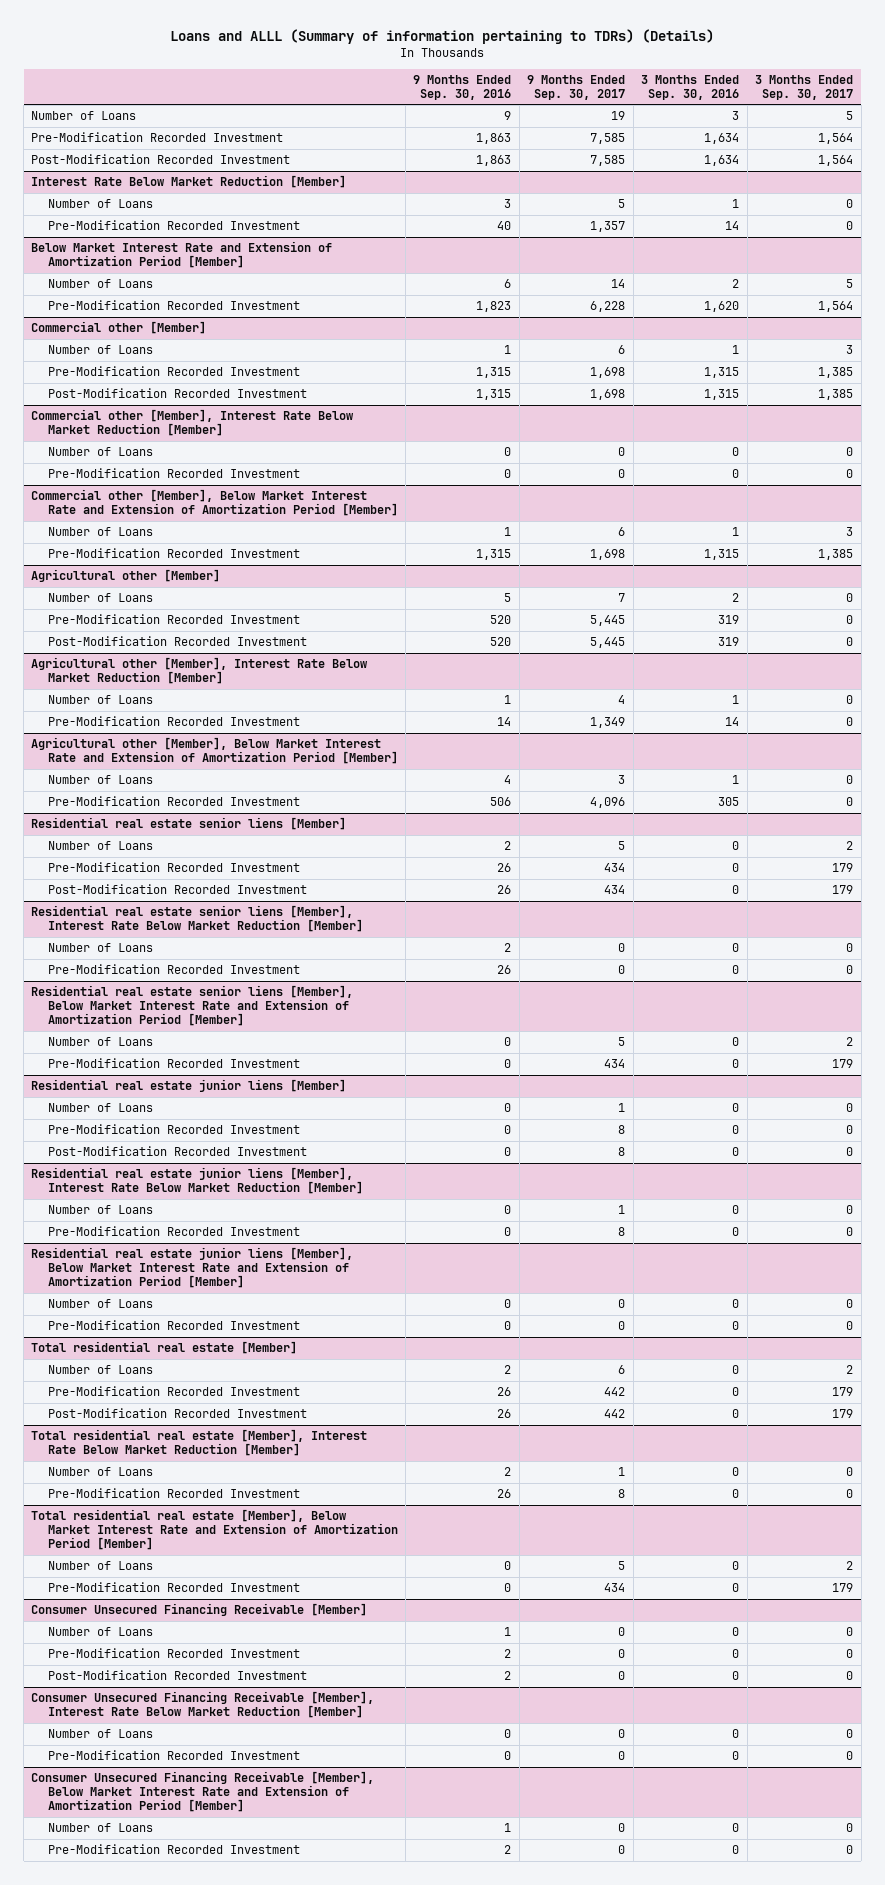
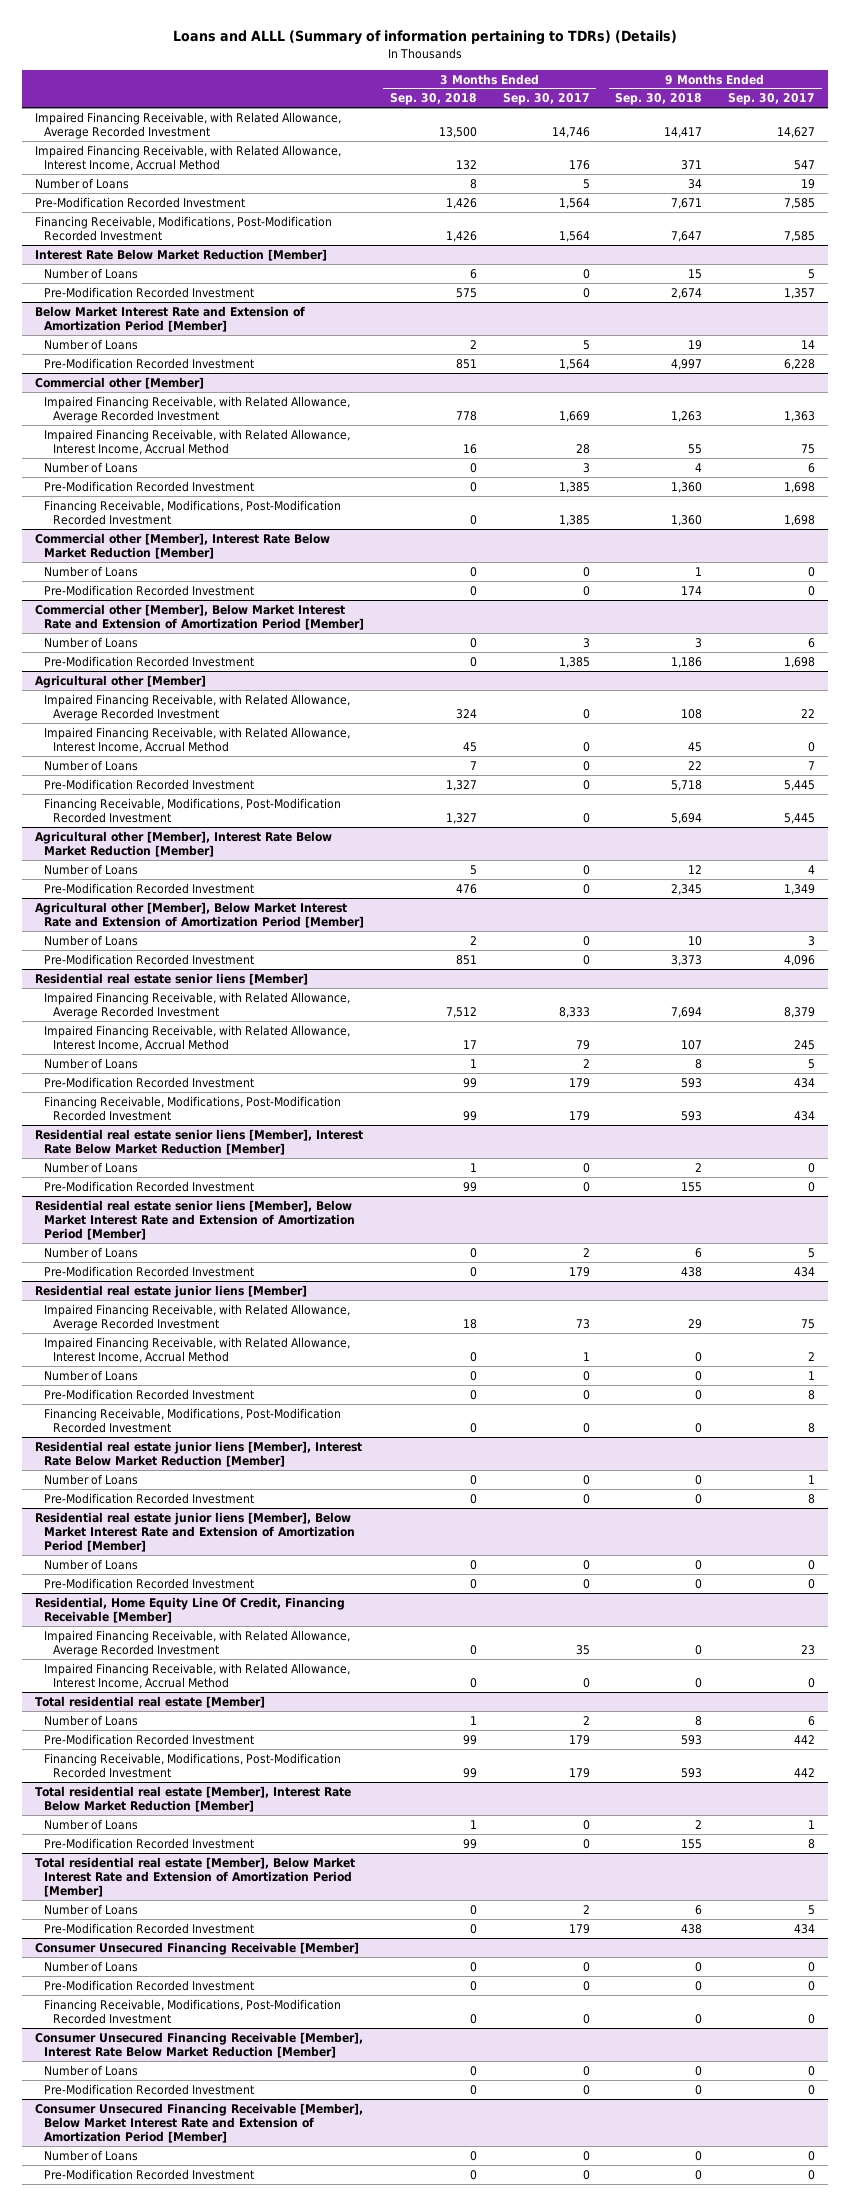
- | 9 Months Ended Sep. 30, 2016 | 9 Months Ended Sep. 30, 2017 | 3 Months Ended Sep. 30, 2016 | 3 Months Ended Sep. 30, 2017
+ | 3 Months Ended Sep. 30, 2018 | 3 Months Ended Sep. 30, 2017 | 9 Months Ended Sep. 30, 2018 | 9 Months Ended Sep. 30, 2017
+ Impaired Financing Receivable, with Related Allowance, Average Recorded Investment | 13,500 | 14,746 | 14,417 | 14,627
+ Impaired Financing Receivable, with Related Allowance, Interest Income, Accrual Method | 132 | 176 | 371 | 547
- Post-Modification Recorded Investment | 1,863 | 7,585 | 1,634 | 1,564
+ Financing Receivable, Modifications, Post-Modification Recorded Investment | 1,426 | 1,564 | 7,647 | 7,585
@ Commercial other [Member]
+ Impaired Financing Receivable, with Related Allowance, Average Recorded Investment | 778 | 1,669 | 1,263 | 1,363
+ Impaired Financing Receivable, with Related Allowance, Interest Income, Accrual Method | 16 | 28 | 55 | 75
- Post-Modification Recorded Investment | 1,315 | 1,698 | 1,315 | 1,385
+ Financing Receivable, Modifications, Post-Modification Recorded Investment | 0 | 1,385 | 1,360 | 1,698
@ Agricultural other [Member]
+ Impaired Financing Receivable, with Related Allowance, Average Recorded Investment | 324 | 0 | 108 | 22
+ Impaired Financing Receivable, with Related Allowance, Interest Income, Accrual Method | 45 | 0 | 45 | 0
- Post-Modification Recorded Investment | 520 | 5,445 | 319 | 0
+ Financing Receivable, Modifications, Post-Modification Recorded Investment | 1,327 | 0 | 5,694 | 5,445
@ Residential real estate senior liens [Member]
+ Impaired Financing Receivable, with Related Allowance, Average Recorded Investment | 7,512 | 8,333 | 7,694 | 8,379
+ Impaired Financing Receivable, with Related Allowance, Interest Income, Accrual Method | 17 | 79 | 107 | 245
- Post-Modification Recorded Investment | 26 | 434 | 0 | 179
+ Financing Receivable, Modifications, Post-Modification Recorded Investment | 99 | 179 | 593 | 434
@ Residential real estate junior liens [Member]
+ Impaired Financing Receivable, with Related Allowance, Average Recorded Investment | 18 | 73 | 29 | 75
+ Impaired Financing Receivable, with Related Allowance, Interest Income, Accrual Method | 0 | 1 | 0 | 2
- Post-Modification Recorded Investment | 0 | 8 | 0 | 0
+ Financing Receivable, Modifications, Post-Modification Recorded Investment | 0 | 0 | 0 | 8
+ Residential, Home Equity Line Of Credit, Financing Receivable [Member]
+ Impaired Financing Receivable, with Related Allowance, Average Recorded Investment | 0 | 35 | 0 | 23
+ Impaired Financing Receivable, with Related Allowance, Interest Income, Accrual Method | 0 | 0 | 0 | 0
@ Total residential real estate [Member]
- Post-Modification Recorded Investment | 26 | 442 | 0 | 179
+ Financing Receivable, Modifications, Post-Modification Recorded Investment | 99 | 179 | 593 | 442
@ Consumer Unsecured Financing Receivable [Member]
- Post-Modification Recorded Investment | 2 | 0 | 0 | 0
+ Financing Receivable, Modifications, Post-Modification Recorded Investment | 0 | 0 | 0 | 0

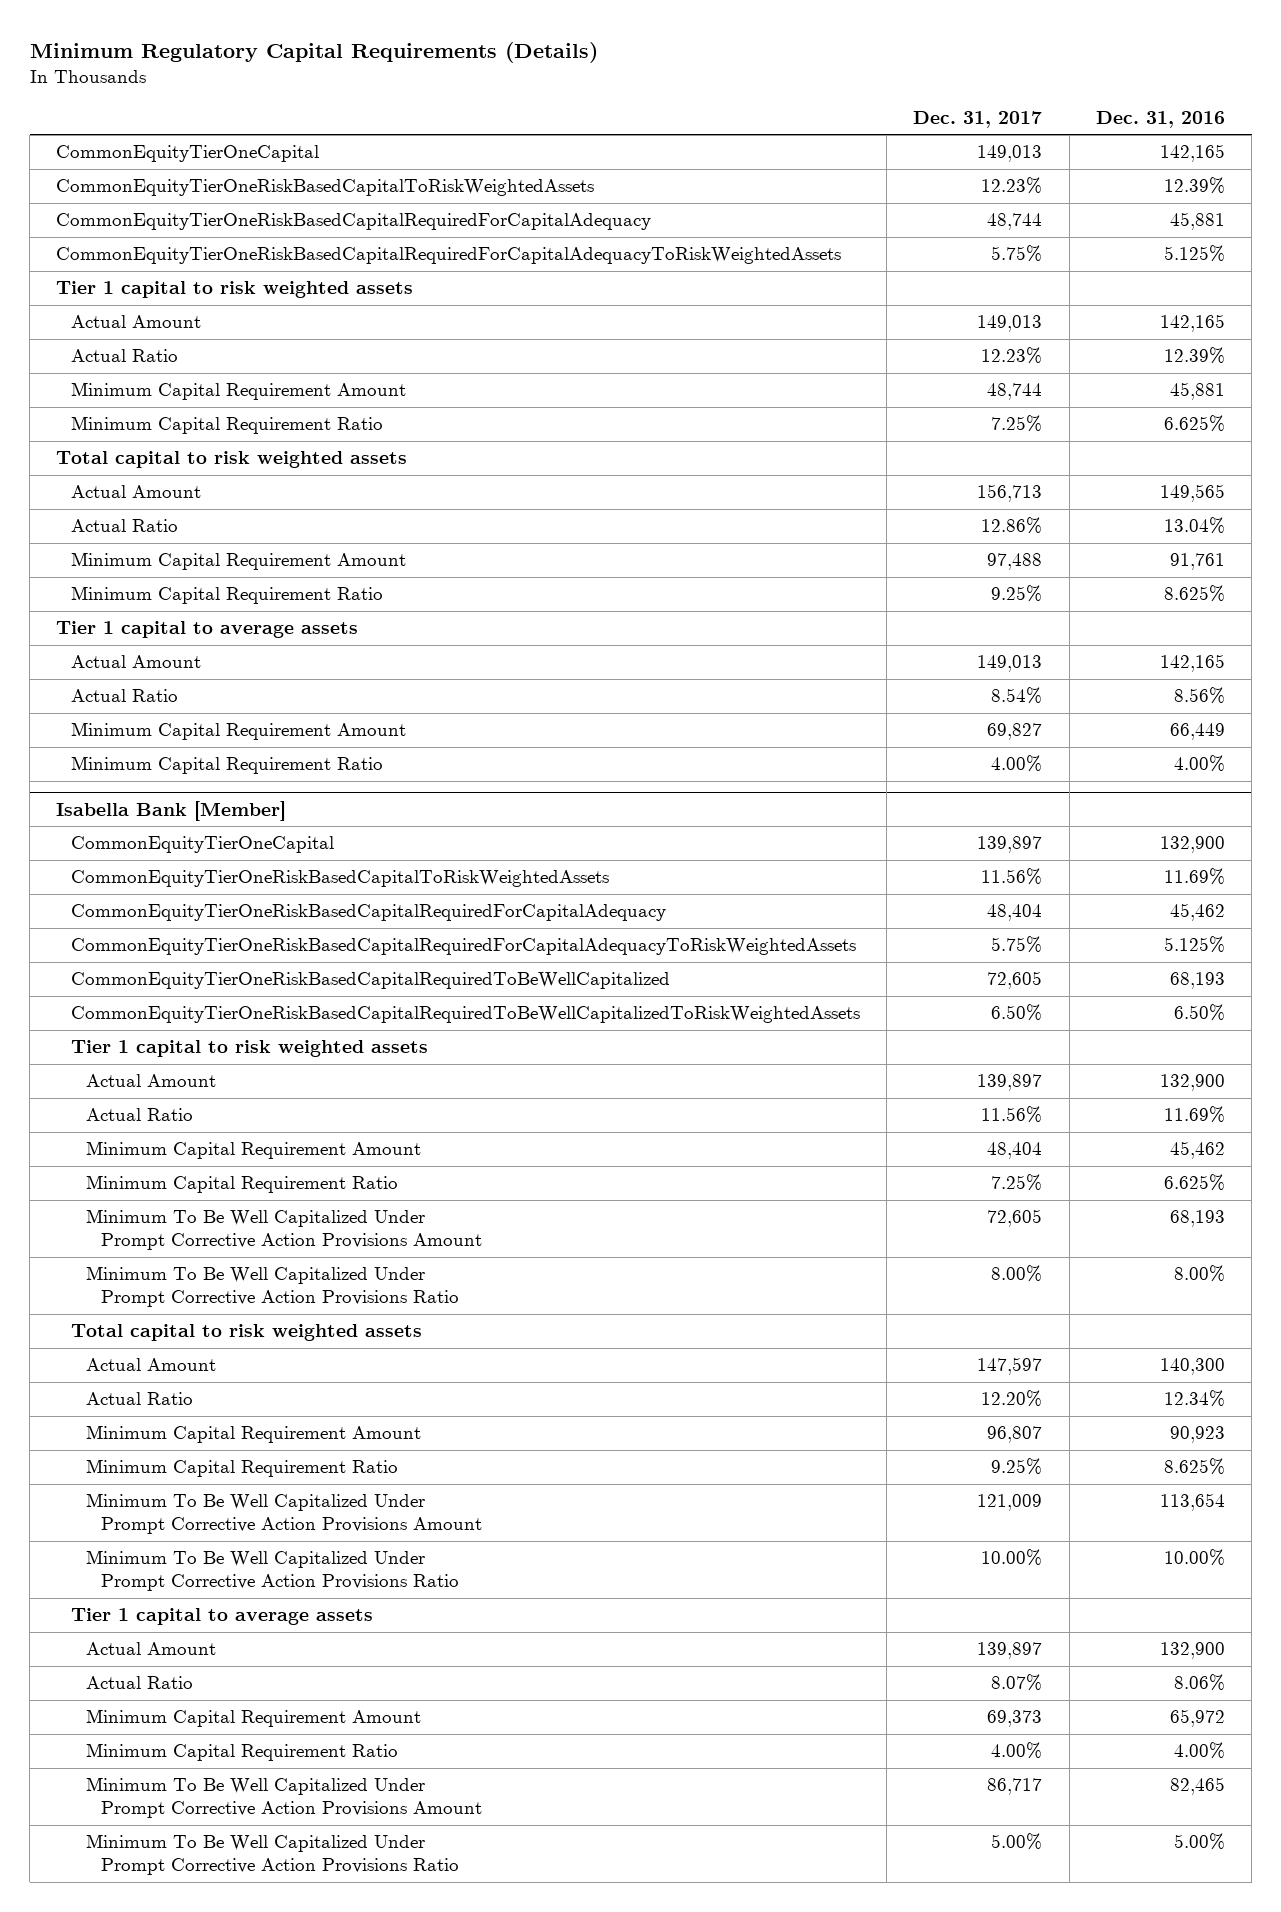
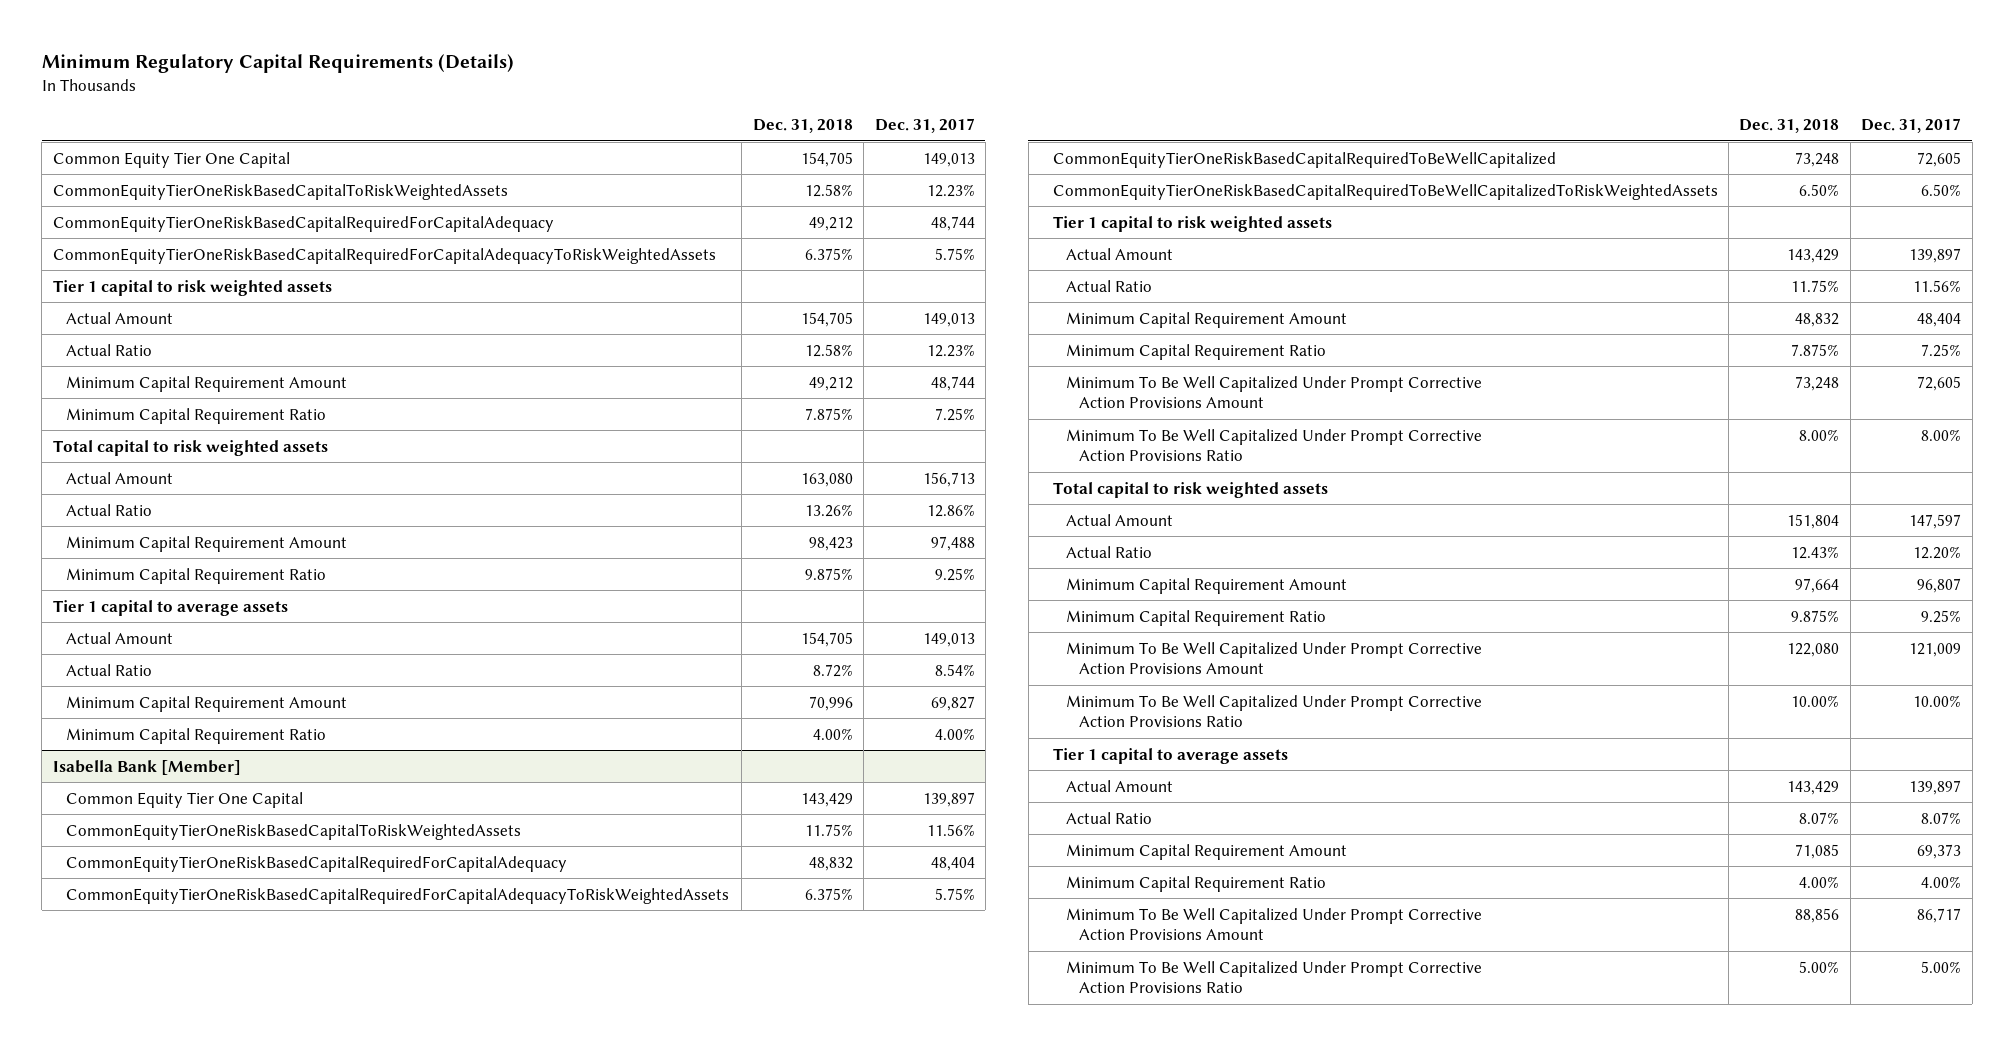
- | Dec. 31, 2017 | Dec. 31, 2016
+ | Dec. 31, 2018 | Dec. 31, 2017
- CommonEquityTierOneCapital | 149,013 | 142,165
+ Common Equity Tier One Capital | 154,705 | 149,013
@ Isabella Bank [Member]
- CommonEquityTierOneCapital | 139,897 | 132,900
+ Common Equity Tier One Capital | 143,429 | 139,897

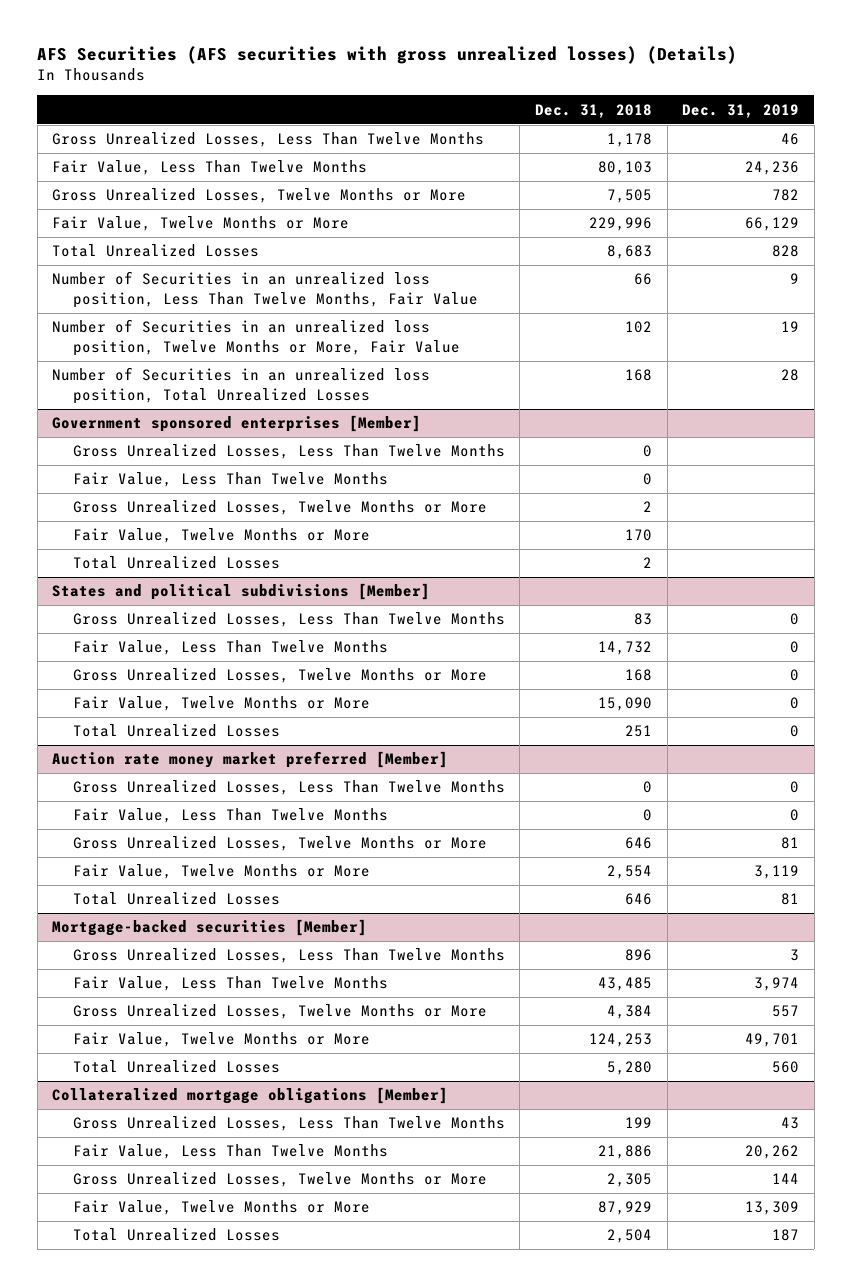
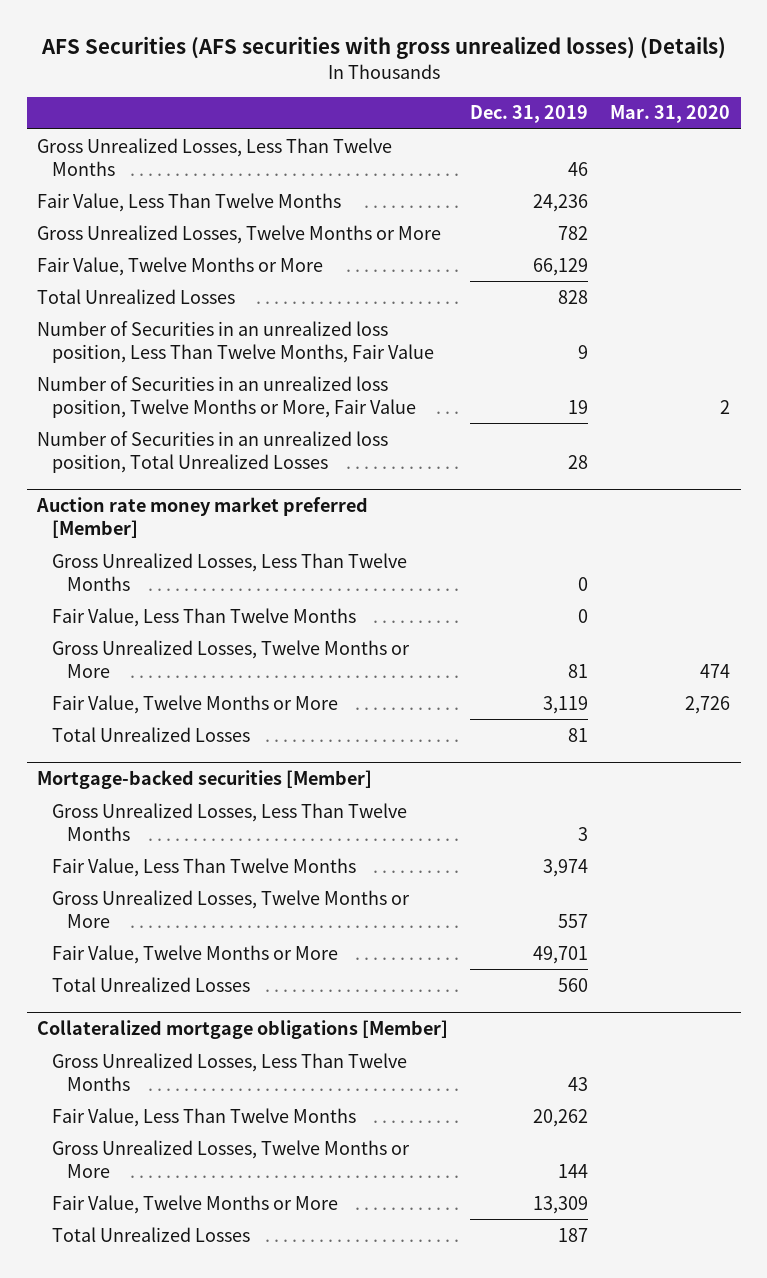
- | Dec. 31, 2018 | Dec. 31, 2019
+ | Dec. 31, 2019 | Mar. 31, 2020
- Government sponsored enterprises [Member]
- Gross Unrealized Losses, Less Than Twelve Months | 0 |
- Fair Value, Less Than Twelve Months | 0 |
- Gross Unrealized Losses, Twelve Months or More | 2 |
- Fair Value, Twelve Months or More | 170 |
- Total Unrealized Losses | 2 |
- States and political subdivisions [Member]
- Gross Unrealized Losses, Less Than Twelve Months | 83 | 0
- Fair Value, Less Than Twelve Months | 14,732 | 0
- Gross Unrealized Losses, Twelve Months or More | 168 | 0
- Fair Value, Twelve Months or More | 15,090 | 0
- Total Unrealized Losses | 251 | 0

